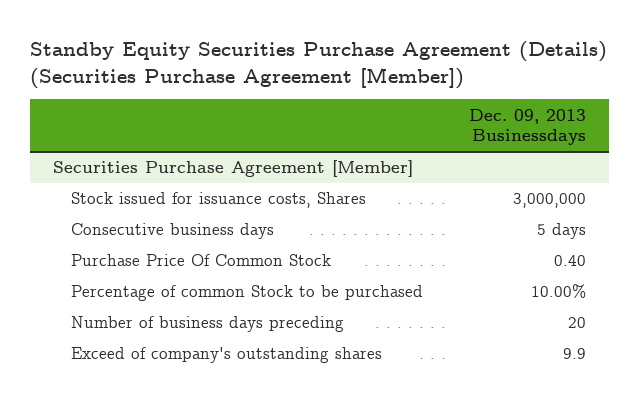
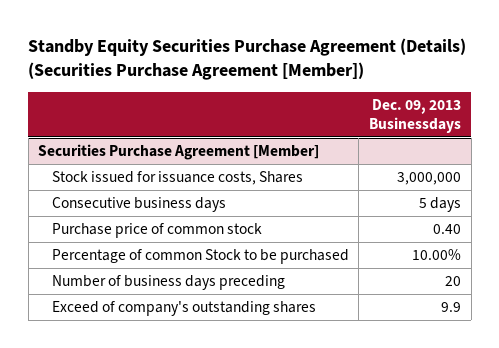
@ Securities Purchase Agreement [Member]
- Purchase Price Of Common Stock | 0.40
+ Purchase price of common stock | 0.40

